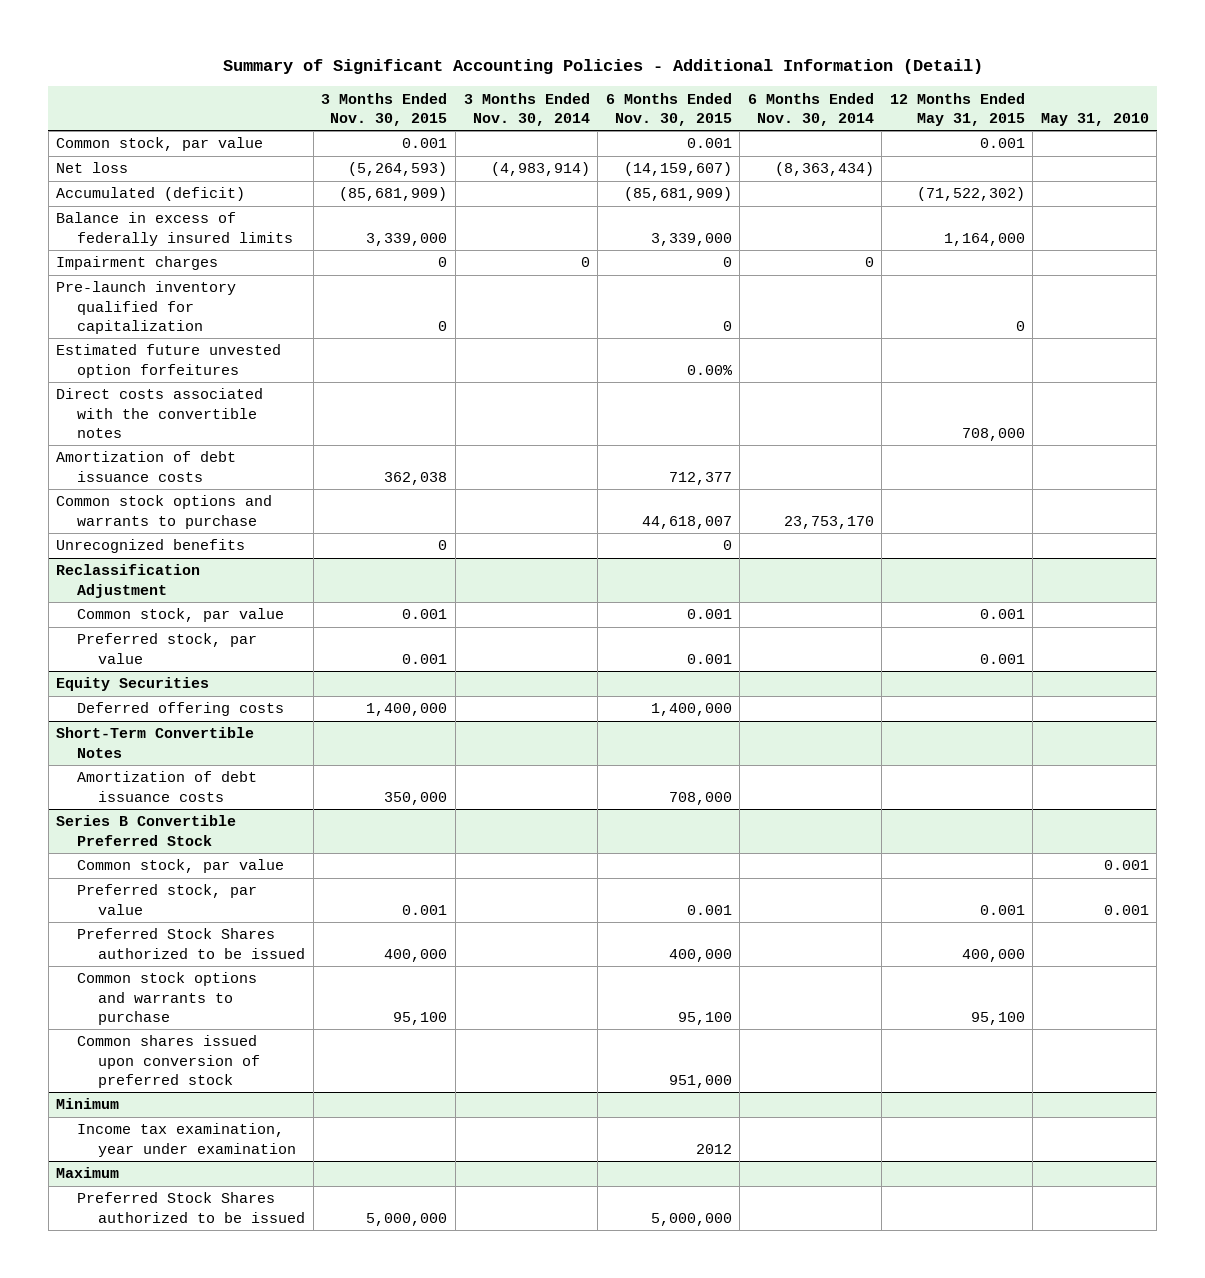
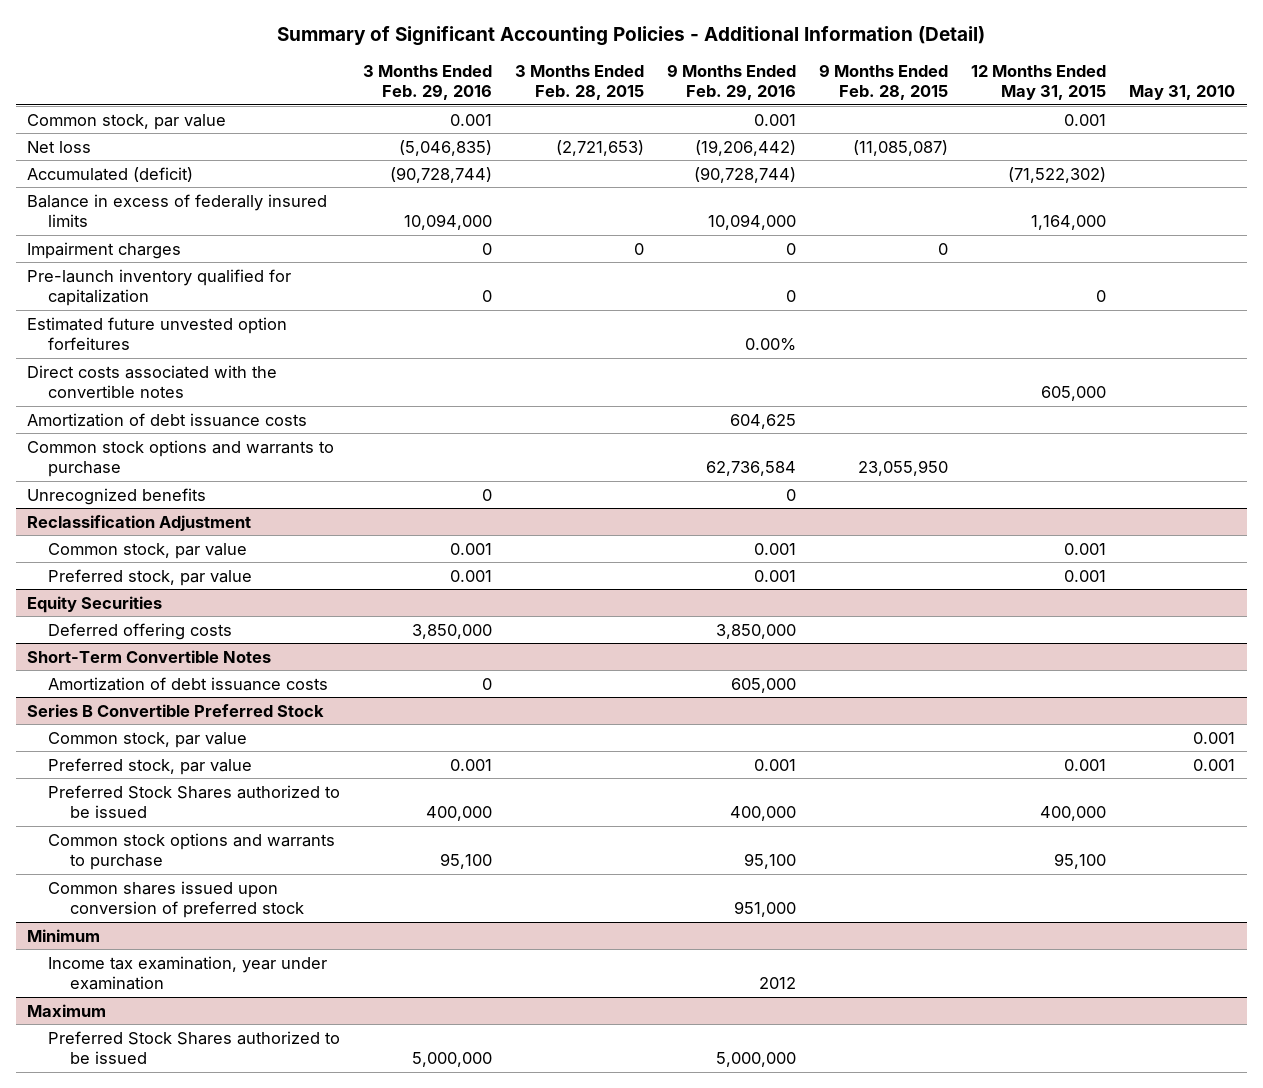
- | 3 Months Ended Nov. 30, 2015 | 3 Months Ended Nov. 30, 2014 | 6 Months Ended Nov. 30, 2015 | 6 Months Ended Nov. 30, 2014 | 12 Months Ended May 31, 2015 | May 31, 2010
+ | 3 Months Ended Feb. 29, 2016 | 3 Months Ended Feb. 28, 2015 | 9 Months Ended Feb. 29, 2016 | 9 Months Ended Feb. 28, 2015 | 12 Months Ended May 31, 2015 | May 31, 2010
- Direct costs associated with the convertible notes | | | | | 708,000 |
+ Direct costs associated with the convertible notes | | | | | 605,000 |

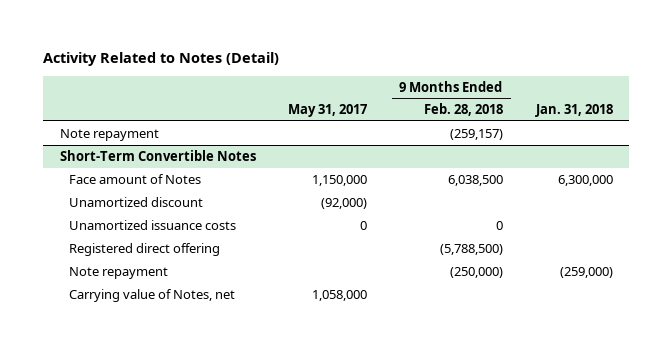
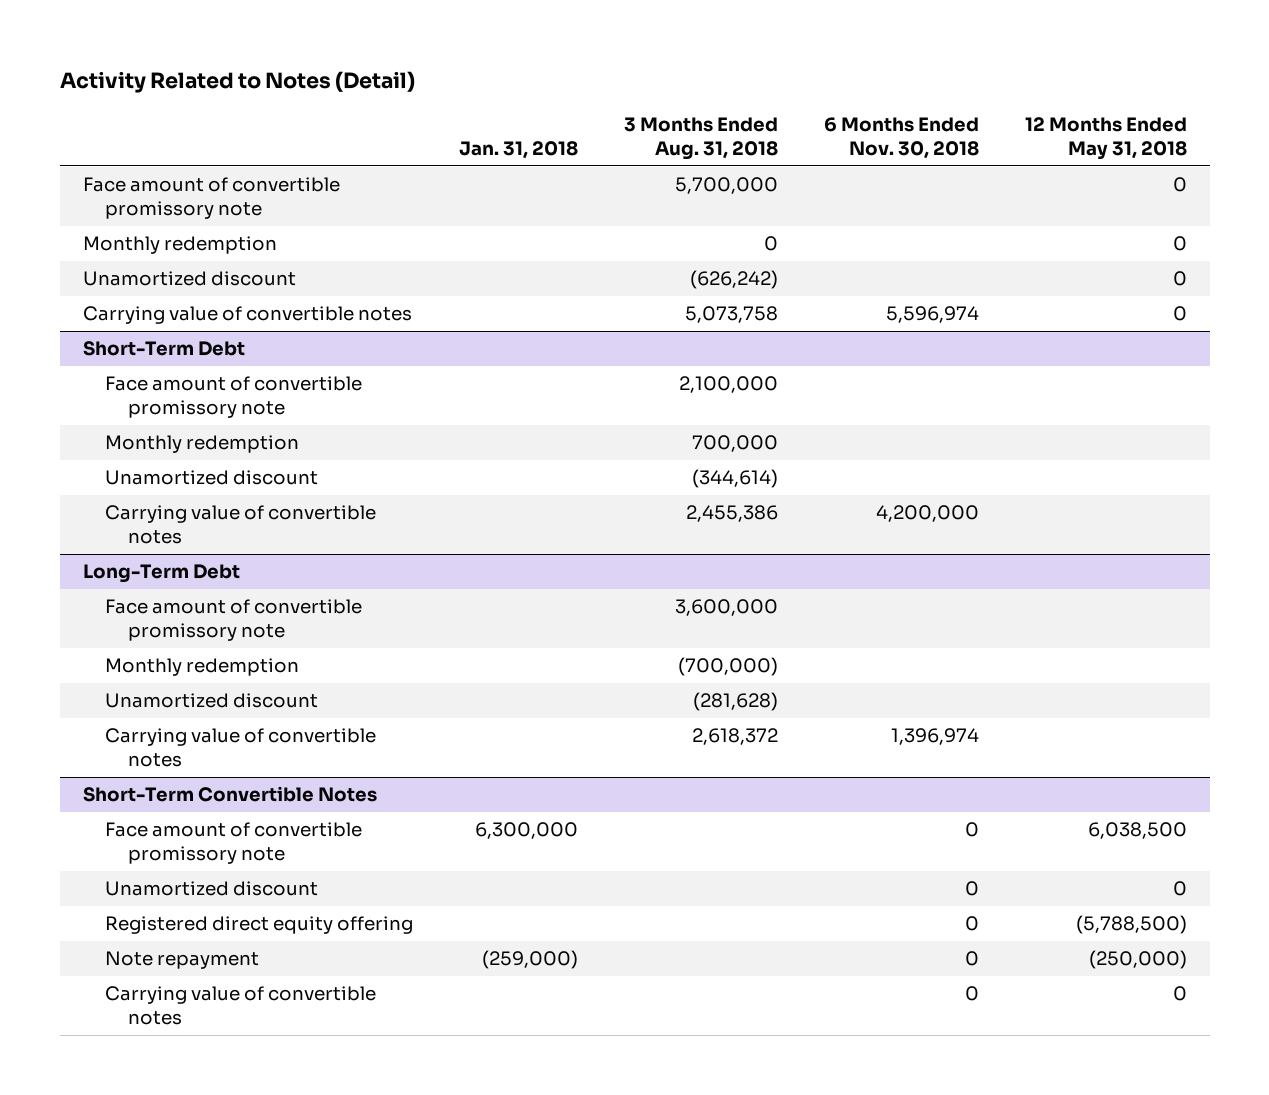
- | May 31, 2017 | 9 Months Ended Feb. 28, 2018 | Jan. 31, 2018
+ | Jan. 31, 2018 | 3 Months Ended Aug. 31, 2018 | 6 Months Ended Nov. 30, 2018 | 12 Months Ended May 31, 2018
- Note repayment | | (259,157) |
+ Face amount of convertible promissory note | | 5,700,000 | | 0
+ Monthly redemption | | 0 | | 0
+ Unamortized discount | | (626,242) | | 0
+ Carrying value of convertible notes | | 5,073,758 | 5,596,974 | 0
+ Short-Term Debt
+ Face amount of convertible promissory note | | 2,100,000 | |
+ Monthly redemption | | 700,000 | |
+ Unamortized discount | | (344,614) | |
+ Carrying value of convertible notes | | 2,455,386 | 4,200,000 |
+ Long-Term Debt
+ Face amount of convertible promissory note | | 3,600,000 | |
+ Monthly redemption | | (700,000) | |
+ Unamortized discount | | (281,628) | |
+ Carrying value of convertible notes | | 2,618,372 | 1,396,974 |
@ Short-Term Convertible Notes
- Face amount of Notes | 1,150,000 | 6,038,500 | 6,300,000
+ Face amount of convertible promissory note | 6,300,000 | | 0 | 6,038,500
- Unamortized issuance costs | 0 | 0 |
- Registered direct offering | | (5,788,500) |
+ Registered direct equity offering | | | 0 | (5,788,500)
- Carrying value of Notes, net | 1,058,000 | |
+ Carrying value of convertible notes | | | 0 | 0

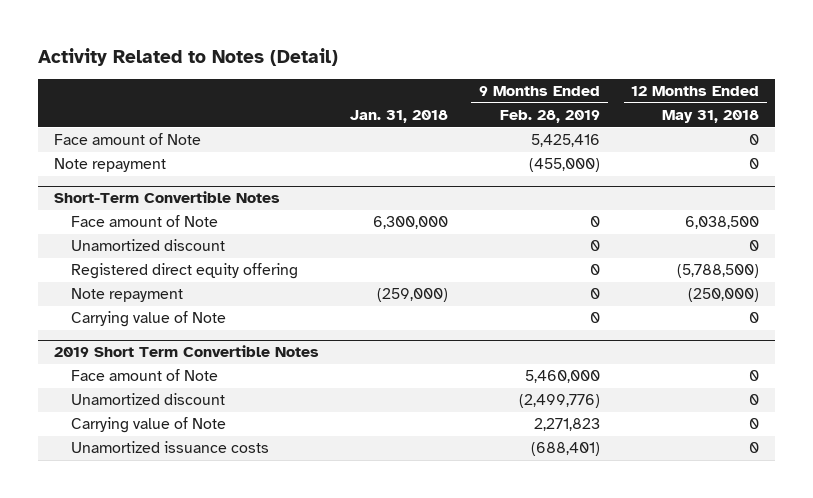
- | Jan. 31, 2018 | 3 Months Ended Aug. 31, 2018 | 6 Months Ended Nov. 30, 2018 | 12 Months Ended May 31, 2018
+ | Jan. 31, 2018 | 9 Months Ended Feb. 28, 2019 | 12 Months Ended May 31, 2018
- Face amount of convertible promissory note | | 5,700,000 | | 0
- Monthly redemption | | 0 | | 0
- Unamortized discount | | (626,242) | | 0
- Carrying value of convertible notes | | 5,073,758 | 5,596,974 | 0
- Short-Term Debt
- Face amount of convertible promissory note | | 2,100,000 | |
- Monthly redemption | | 700,000 | |
- Unamortized discount | | (344,614) | |
- Carrying value of convertible notes | | 2,455,386 | 4,200,000 |
- Long-Term Debt
- Face amount of convertible promissory note | | 3,600,000 | |
- Monthly redemption | | (700,000) | |
- Unamortized discount | | (281,628) | |
- Carrying value of convertible notes | | 2,618,372 | 1,396,974 |
+ Face amount of Note | | 5,425,416 | 0
+ Note repayment | | (455,000) | 0
@ Short-Term Convertible Notes
- Face amount of convertible promissory note | 6,300,000 | | 0 | 6,038,500
+ Face amount of Note | 6,300,000 | 0 | 6,038,500
- Carrying value of convertible notes | | | 0 | 0
+ Carrying value of Note | | 0 | 0
+ 2019 Short Term Convertible Notes
+ Face amount of Note | | 5,460,000 | 0
+ Unamortized discount | | (2,499,776) | 0
+ Carrying value of Note | | 2,271,823 | 0
+ Unamortized issuance costs | | (688,401) | 0

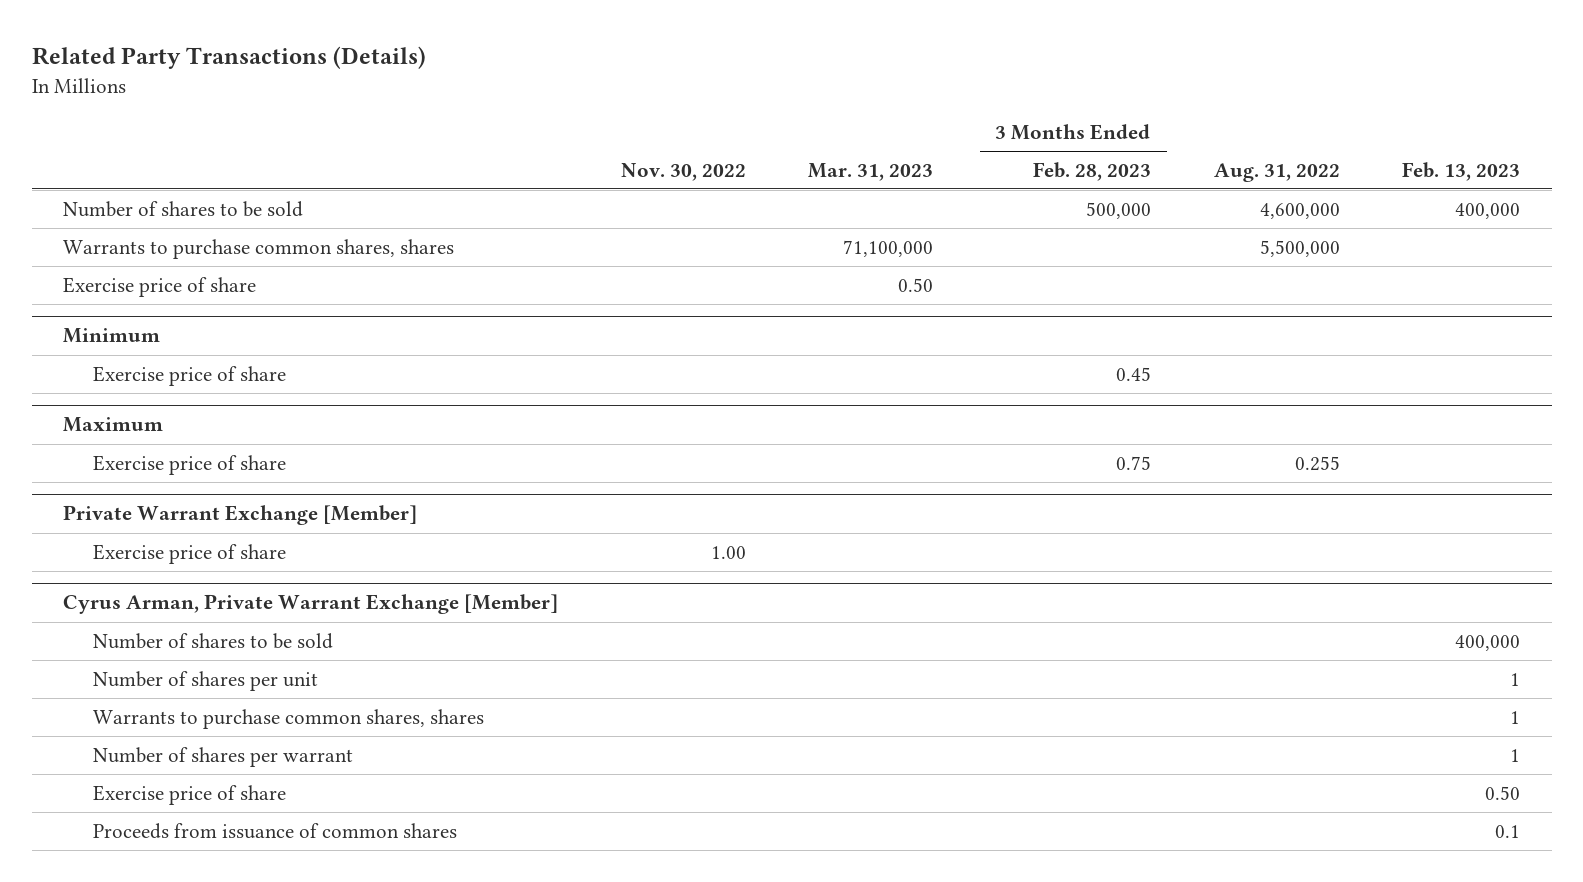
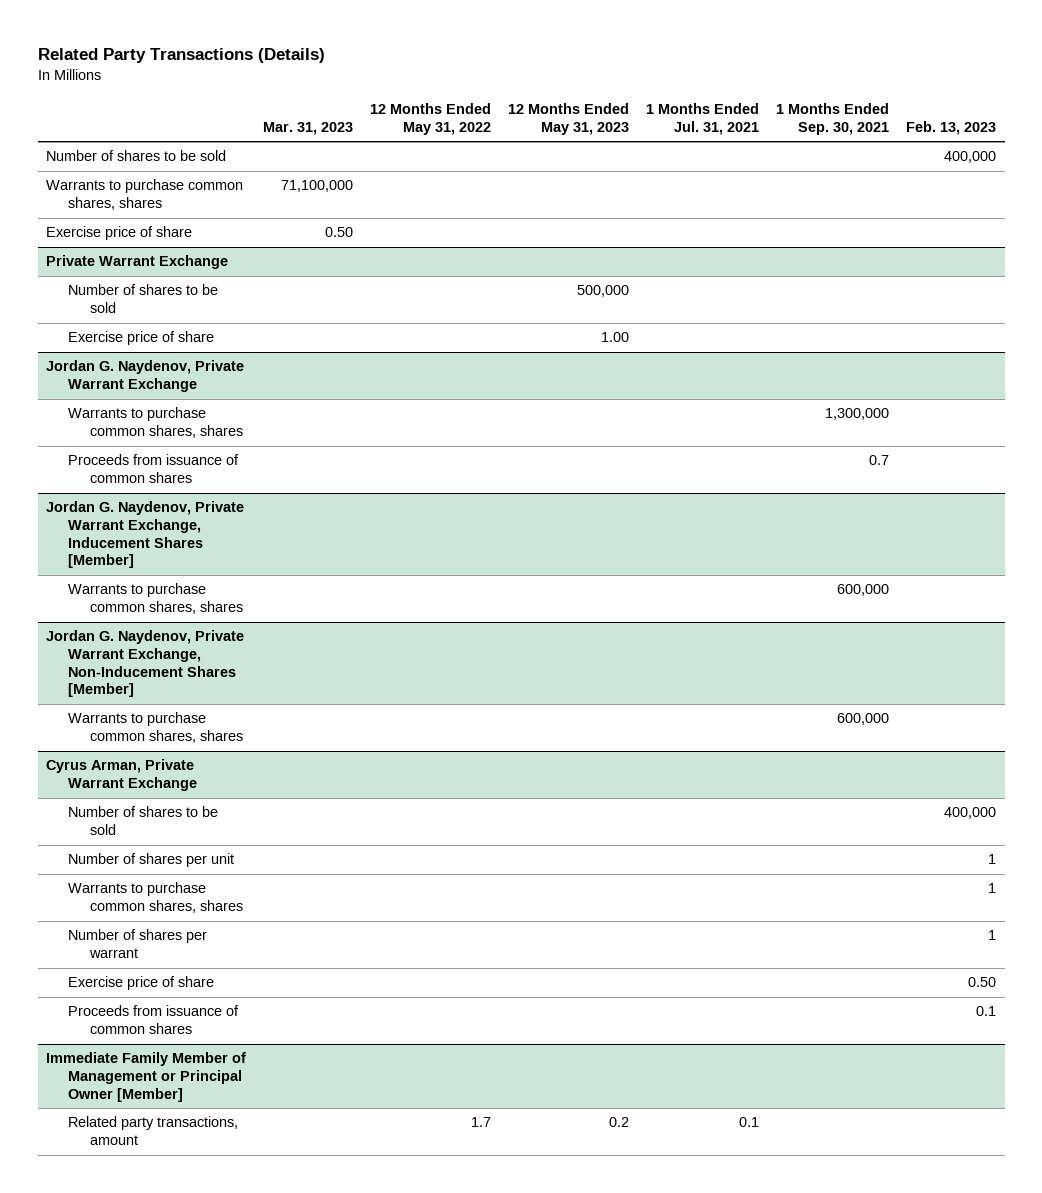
- | Nov. 30, 2022 | Mar. 31, 2023 | 3 Months Ended Feb. 28, 2023 | Aug. 31, 2022 | Feb. 13, 2023
+ | Mar. 31, 2023 | 12 Months Ended May 31, 2022 | 12 Months Ended May 31, 2023 | 1 Months Ended Jul. 31, 2021 | 1 Months Ended Sep. 30, 2021 | Feb. 13, 2023
- Minimum
- Exercise price of share | | | 0.45 | |
- Maximum
- Exercise price of share | | | 0.75 | 0.255 |
- Private Warrant Exchange [Member]
+ Private Warrant Exchange
+ Number of shares to be sold | | | 500,000 | | |
- Cyrus Arman, Private Warrant Exchange [Member]
+ Jordan G. Naydenov, Private Warrant Exchange
+ Warrants to purchase common shares, shares | | | | | 1,300,000 |
+ Proceeds from issuance of common shares | | | | | 0.7 |
+ Jordan G. Naydenov, Private Warrant Exchange, Inducement Shares [Member]
+ Warrants to purchase common shares, shares | | | | | 600,000 |
+ Jordan G. Naydenov, Private Warrant Exchange, Non-Inducement Shares [Member]
+ Warrants to purchase common shares, shares | | | | | 600,000 |
+ Cyrus Arman, Private Warrant Exchange
+ Immediate Family Member of Management or Principal Owner [Member]
+ Related party transactions, amount | | 1.7 | 0.2 | 0.1 | |

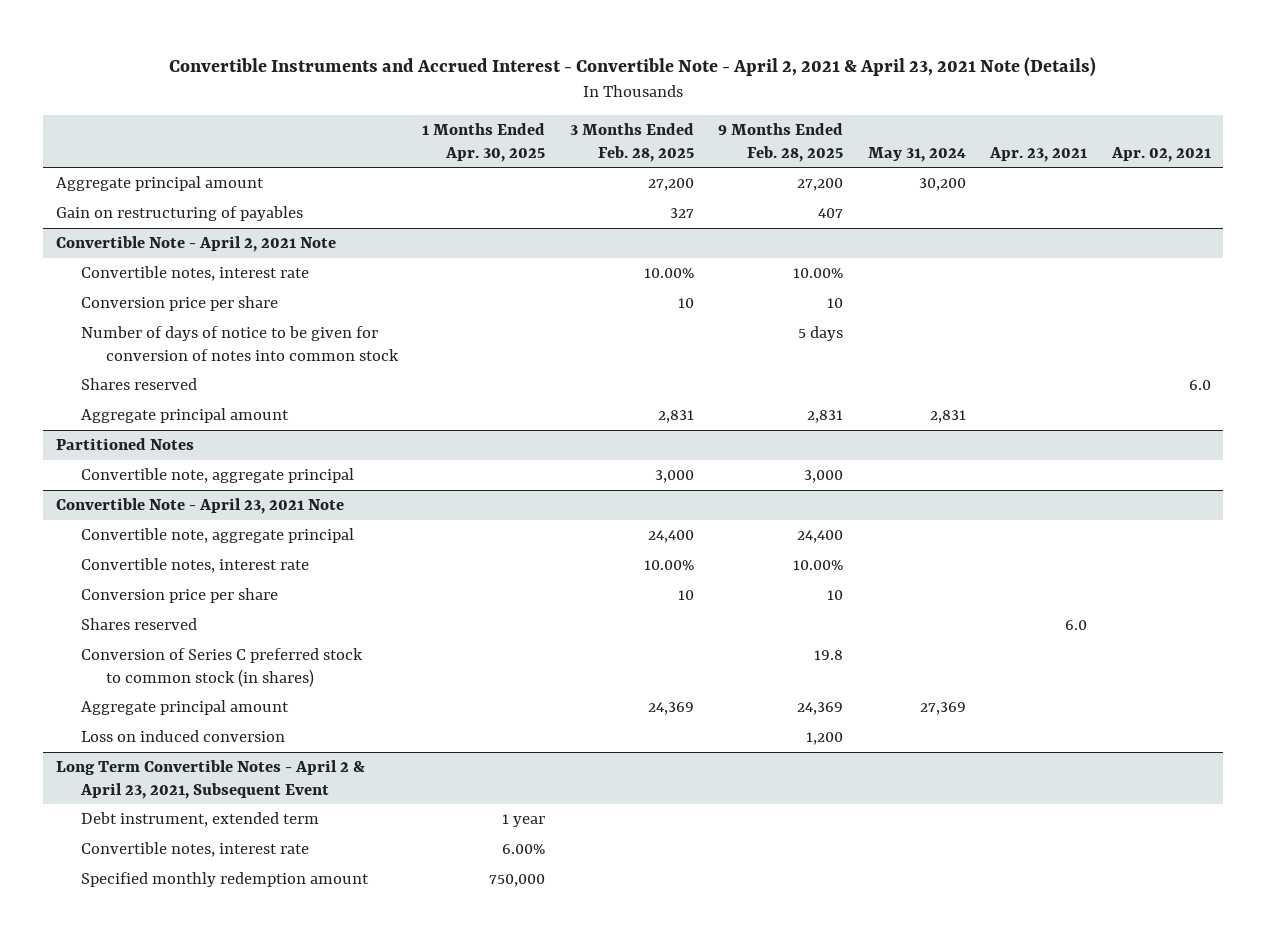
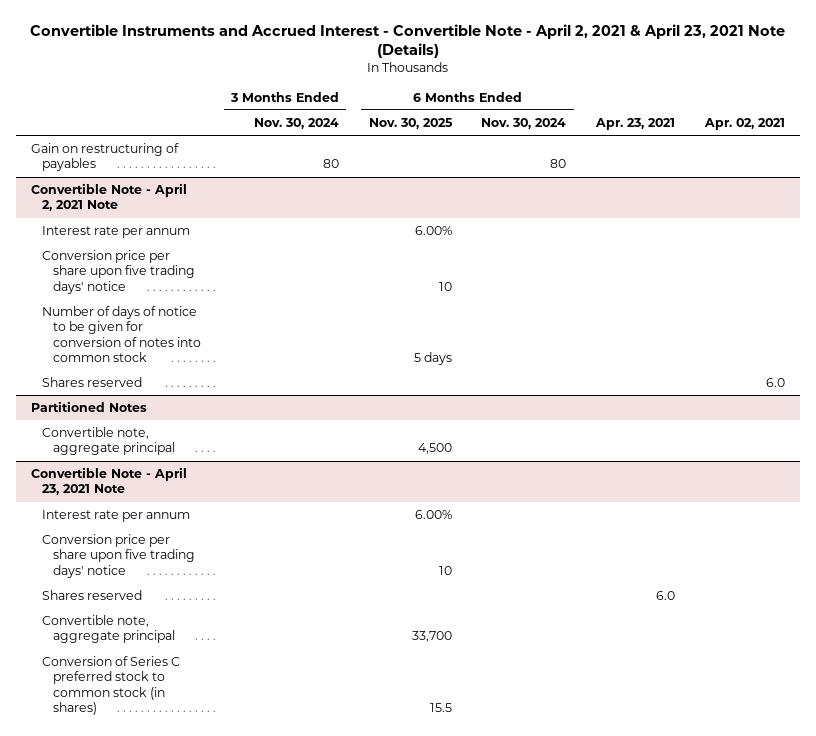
- | 1 Months Ended Apr. 30, 2025 | 3 Months Ended Feb. 28, 2025 | 9 Months Ended Feb. 28, 2025 | May 31, 2024 | Apr. 23, 2021 | Apr. 02, 2021
+ | 3 Months Ended Nov. 30, 2024 | 6 Months Ended Nov. 30, 2025 | 6 Months Ended Nov. 30, 2024 | Apr. 23, 2021 | Apr. 02, 2021
- Aggregate principal amount | | 27,200 | 27,200 | 30,200 | |
@ Convertible Note - April 2, 2021 Note
- Convertible notes, interest rate | | 10.00% | 10.00% | | |
- Conversion price per share | | 10 | 10 | | |
+ Interest rate per annum | | 6.00% | | |
+ Conversion price per share upon five trading days' notice | | 10 | | |
- Aggregate principal amount | | 2,831 | 2,831 | 2,831 | |
@ Convertible Note - April 23, 2021 Note
- Convertible notes, interest rate | | 10.00% | 10.00% | | |
- Conversion price per share | | 10 | 10 | | |
+ Interest rate per annum | | 6.00% | | |
+ Conversion price per share upon five trading days' notice | | 10 | | |
moved down: Convertible note, aggregate principal | | 33,700 | | |
- Aggregate principal amount | | 24,369 | 24,369 | 27,369 | |
- Loss on induced conversion | | | 1,200 | | |
- Long Term Convertible Notes - April 2 & April 23, 2021, Subsequent Event
- Debt instrument, extended term | 1 year | | | | |
- Convertible notes, interest rate | 6.00% | | | | |
- Specified monthly redemption amount | 750,000 | | | | |

